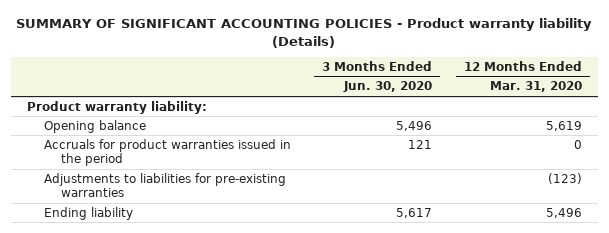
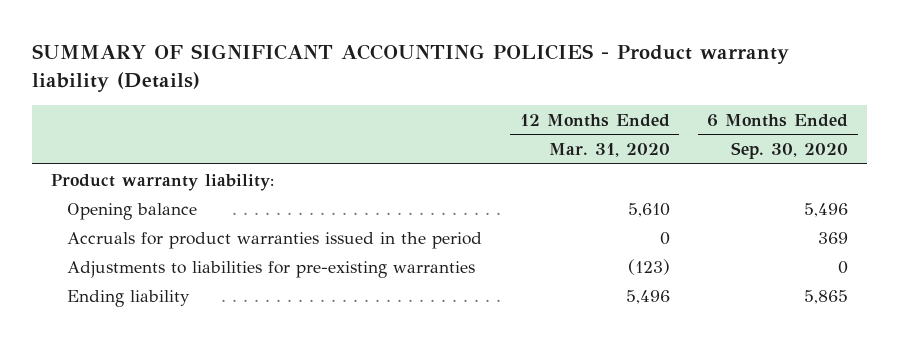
- | 3 Months Ended Jun. 30, 2020 | 12 Months Ended Mar. 31, 2020
+ | 12 Months Ended Mar. 31, 2020 | 6 Months Ended Sep. 30, 2020
- Opening balance | 5,496 | 5,619
+ Opening balance | 5,610 | 5,496

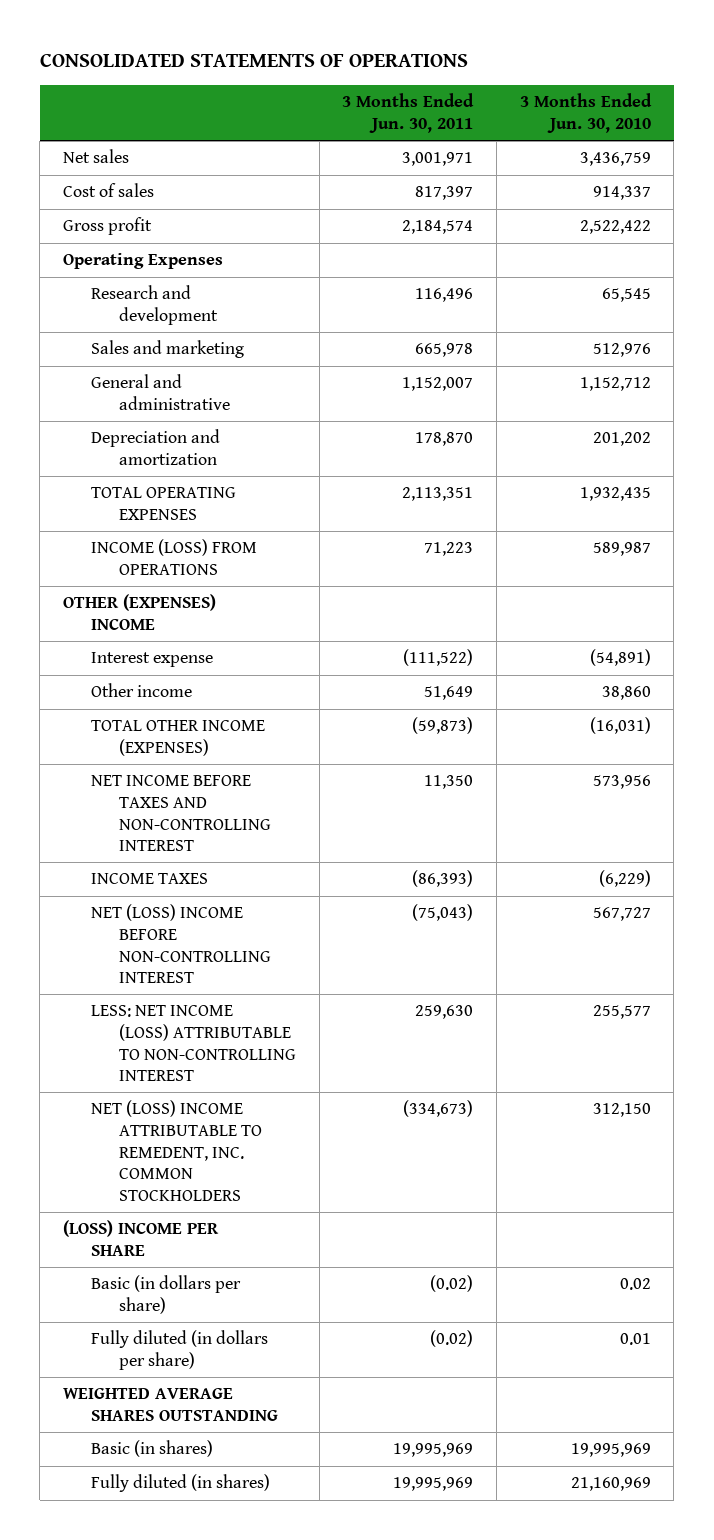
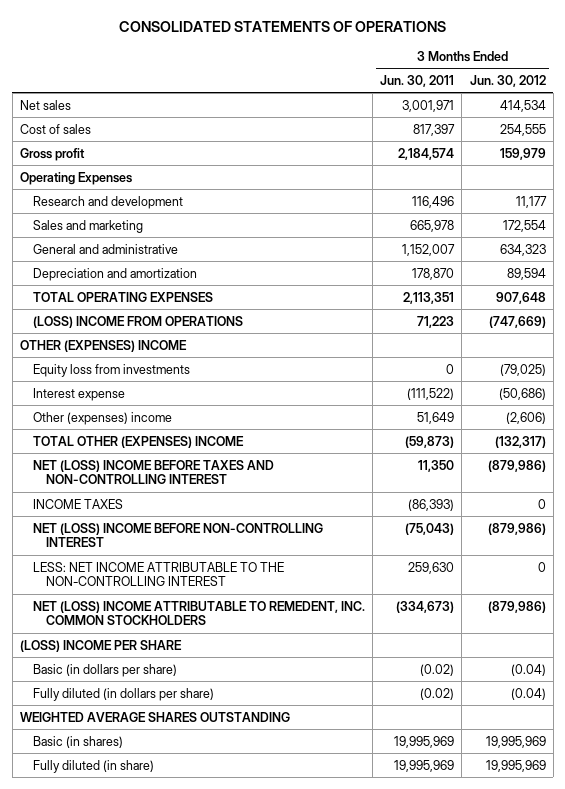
- | 3 Months Ended Jun. 30, 2011 | 3 Months Ended Jun. 30, 2010
+ | 3 Months Ended Jun. 30, 2011 | 3 Months Ended Jun. 30, 2012
- INCOME (LOSS) FROM OPERATIONS | 71,223 | 589,987
+ (LOSS) INCOME FROM OPERATIONS | 71,223 | (747,669)
+ Equity loss from investments | 0 | (79,025)
- Other income | 51,649 | 38,860
- TOTAL OTHER INCOME (EXPENSES) | (59,873) | (16,031)
- NET INCOME BEFORE TAXES AND NON-CONTROLLING INTEREST | 11,350 | 573,956
+ Other (expenses) income | 51,649 | (2,606)
+ TOTAL OTHER (EXPENSES) INCOME | (59,873) | (132,317)
+ NET (LOSS) INCOME BEFORE TAXES AND NON-CONTROLLING INTEREST | 11,350 | (879,986)
- LESS: NET INCOME (LOSS) ATTRIBUTABLE TO NON-CONTROLLING INTEREST | 259,630 | 255,577
+ LESS: NET INCOME ATTRIBUTABLE TO THE NON-CONTROLLING INTEREST | 259,630 | 0
- Fully diluted (in shares) | 19,995,969 | 21,160,969
+ Fully diluted (in share) | 19,995,969 | 19,995,969

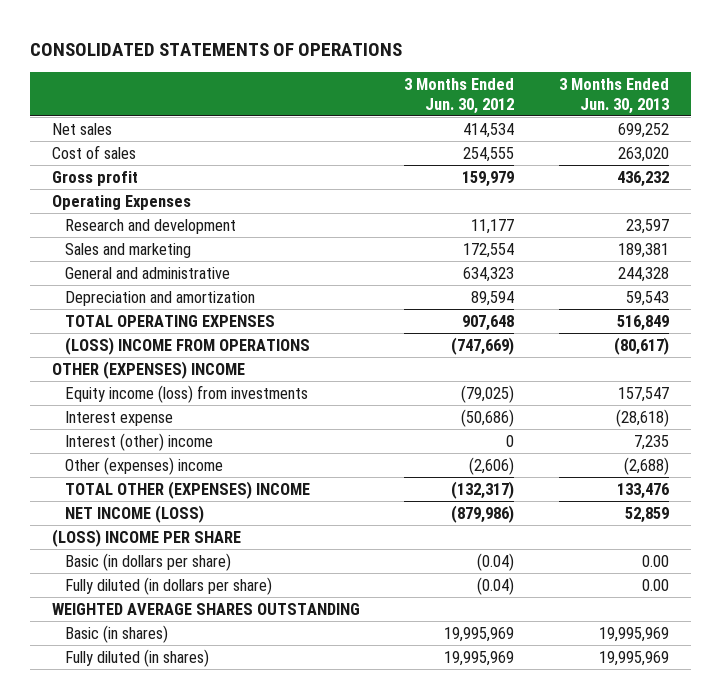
- | 3 Months Ended Jun. 30, 2011 | 3 Months Ended Jun. 30, 2012
+ | 3 Months Ended Jun. 30, 2012 | 3 Months Ended Jun. 30, 2013
- Equity loss from investments | 0 | (79,025)
+ Equity income (loss) from investments | (79,025) | 157,547
+ Interest (other) income | 0 | 7,235
- NET (LOSS) INCOME BEFORE TAXES AND NON-CONTROLLING INTEREST | 11,350 | (879,986)
- INCOME TAXES | (86,393) | 0
- NET (LOSS) INCOME BEFORE NON-CONTROLLING INTEREST | (75,043) | (879,986)
- LESS: NET INCOME ATTRIBUTABLE TO THE NON-CONTROLLING INTEREST | 259,630 | 0
- NET (LOSS) INCOME ATTRIBUTABLE TO REMEDENT, INC. COMMON STOCKHOLDERS | (334,673) | (879,986)
+ NET INCOME (LOSS) | (879,986) | 52,859
- Fully diluted (in share) | 19,995,969 | 19,995,969
+ Fully diluted (in shares) | 19,995,969 | 19,995,969

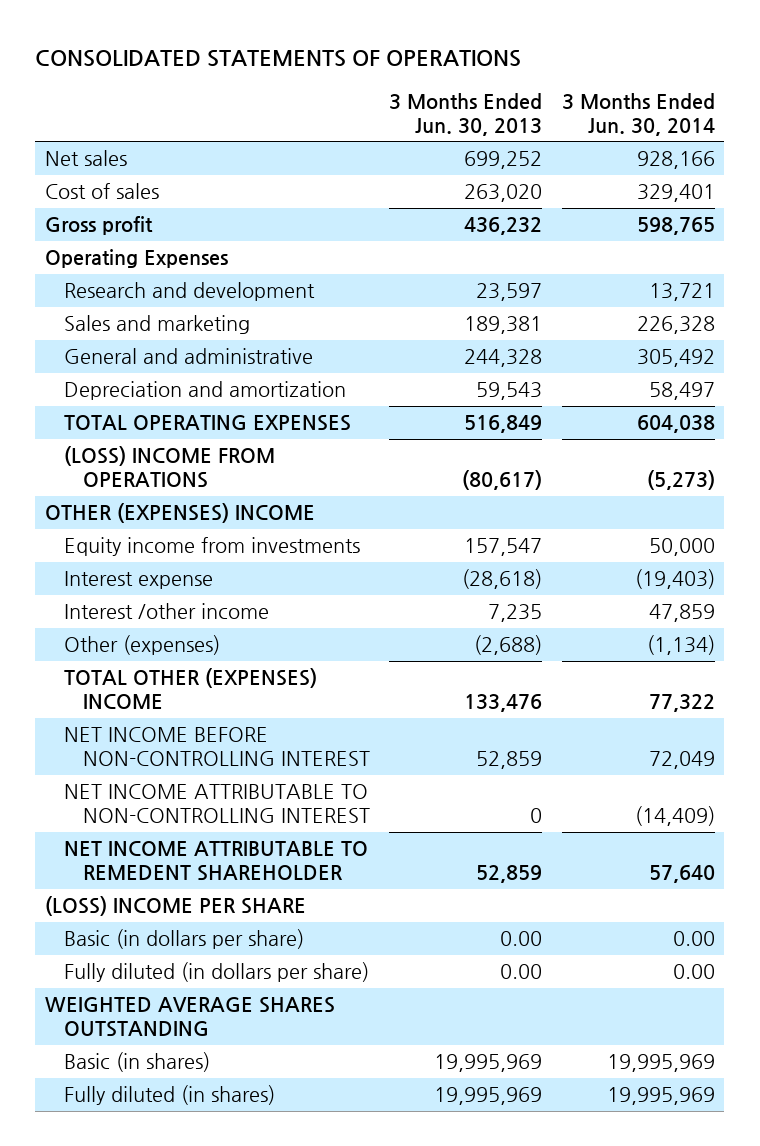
- | 3 Months Ended Jun. 30, 2012 | 3 Months Ended Jun. 30, 2013
+ | 3 Months Ended Jun. 30, 2013 | 3 Months Ended Jun. 30, 2014
- Equity income (loss) from investments | (79,025) | 157,547
+ Equity income from investments | 157,547 | 50,000
- Interest (other) income | 0 | 7,235
- Other (expenses) income | (2,606) | (2,688)
+ Interest /other income | 7,235 | 47,859
+ Other (expenses) | (2,688) | (1,134)
- NET INCOME (LOSS) | (879,986) | 52,859
+ NET INCOME BEFORE NON-CONTROLLING INTEREST | 52,859 | 72,049
+ NET INCOME ATTRIBUTABLE TO NON-CONTROLLING INTEREST | 0 | (14,409)
+ NET INCOME ATTRIBUTABLE TO REMEDENT SHAREHOLDER | 52,859 | 57,640

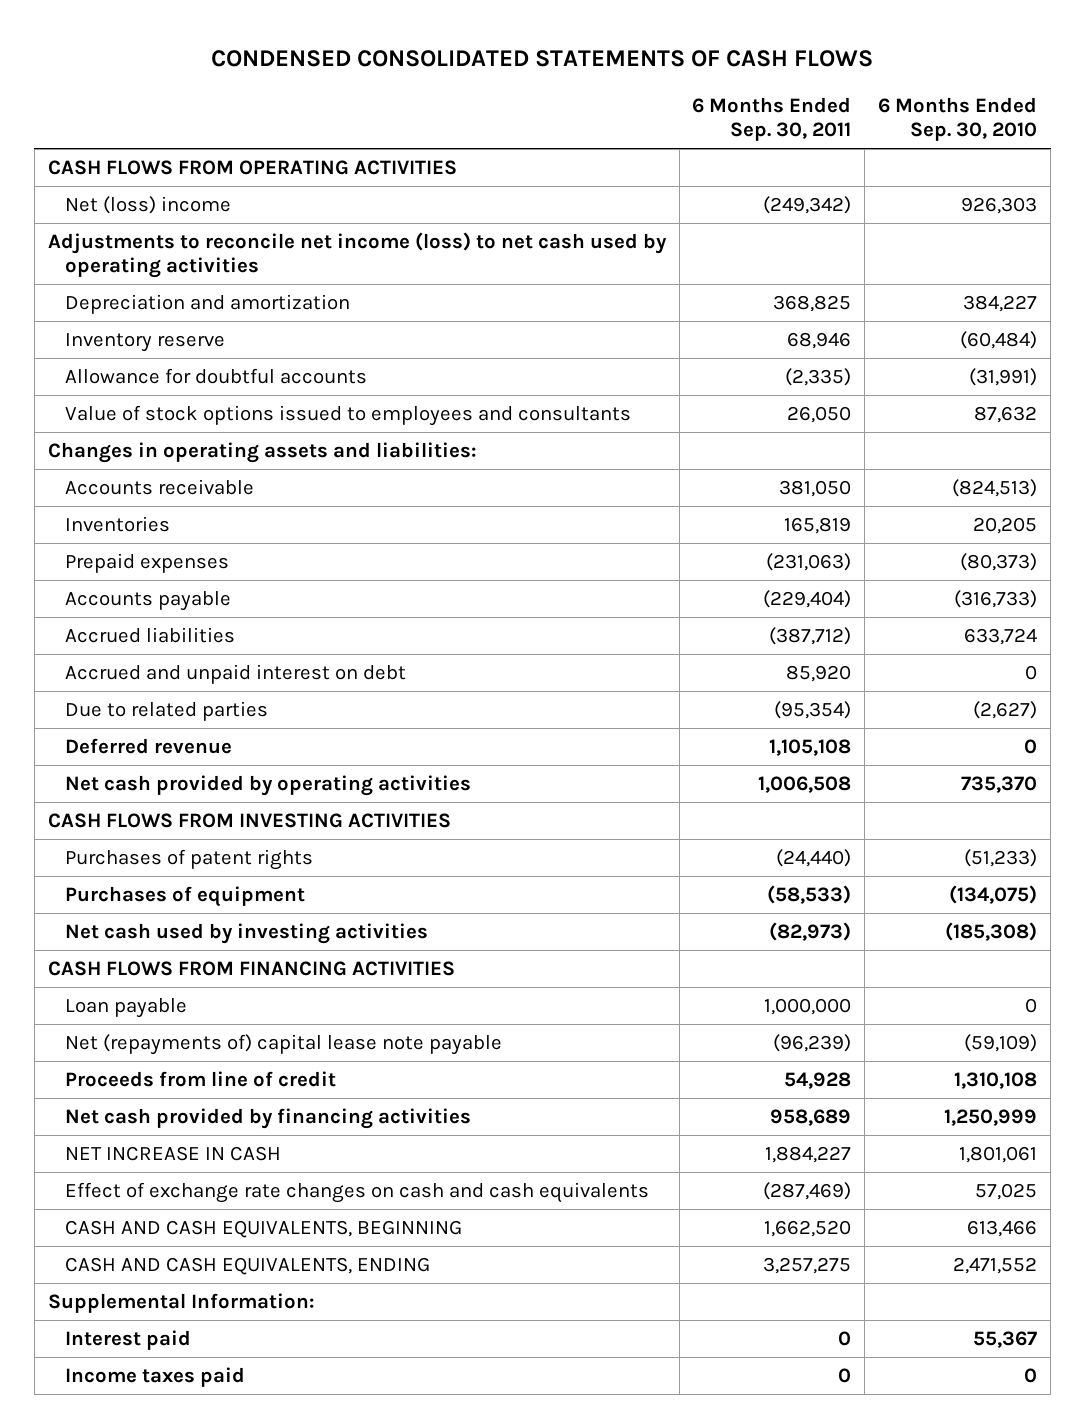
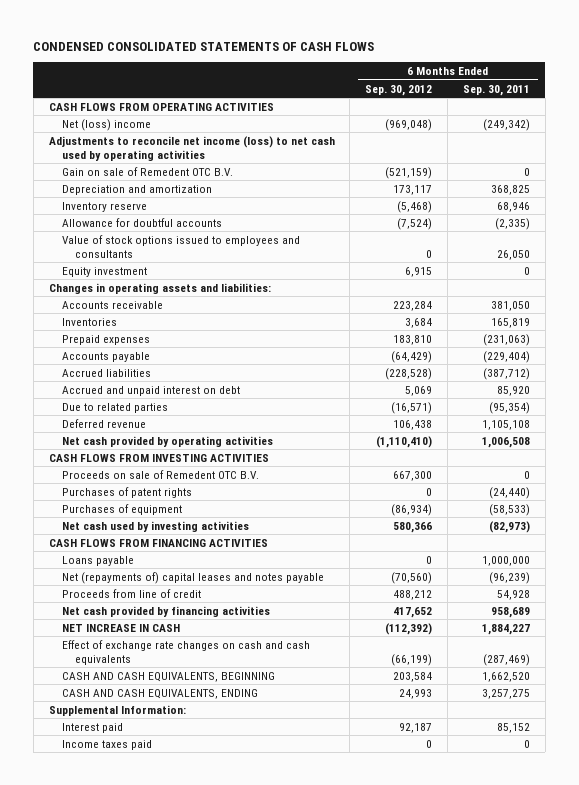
- | 6 Months Ended Sep. 30, 2011 | 6 Months Ended Sep. 30, 2010
+ | 6 Months Ended Sep. 30, 2012 | 6 Months Ended Sep. 30, 2011
+ Gain on sale of Remedent OTC B.V. | (521,159) | 0
+ Equity investment | 6,915 | 0
+ Proceeds on sale of Remedent OTC B.V. | 667,300 | 0
- Loan payable | 1,000,000 | 0
- Net (repayments of) capital lease note payable | (96,239) | (59,109)
+ Loans payable | 0 | 1,000,000
+ Net (repayments of) capital leases and notes payable | (70,560) | (96,239)
- Interest paid | 0 | 55,367
+ Interest paid | 92,187 | 85,152

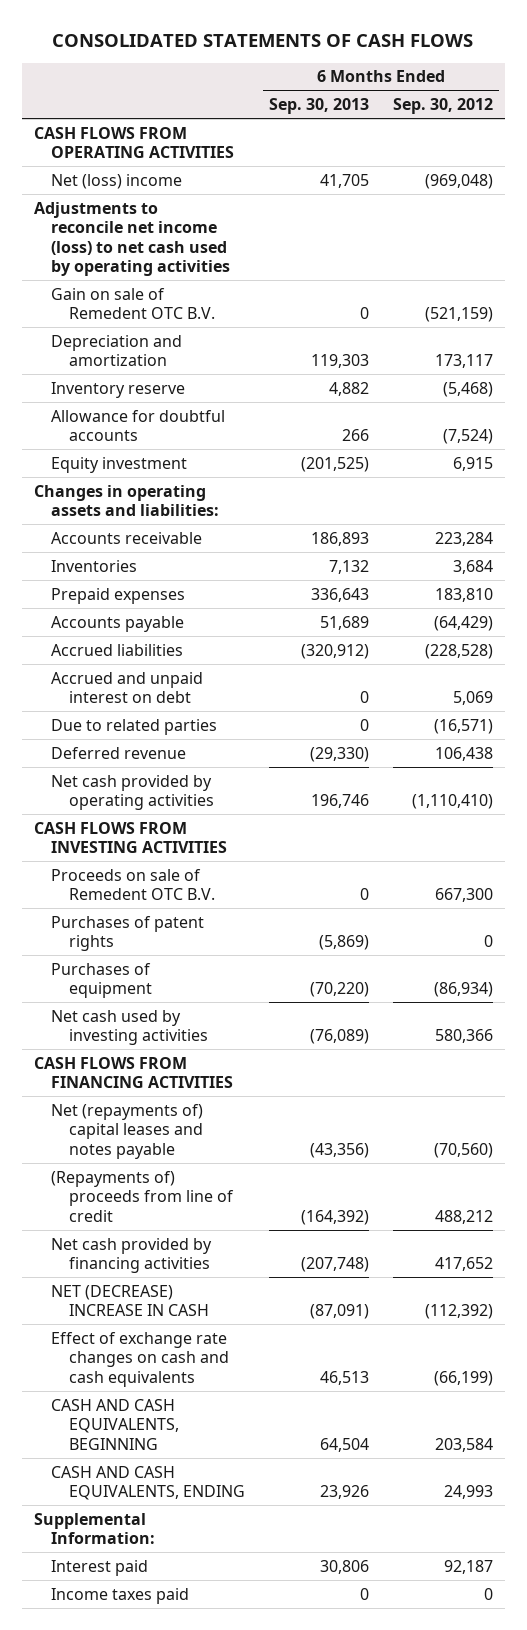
- CONDENSED CONSOLIDATED STATEMENTS OF CASH FLOWS
+ CONSOLIDATED STATEMENTS OF CASH FLOWS
- | 6 Months Ended Sep. 30, 2012 | 6 Months Ended Sep. 30, 2011
+ | 6 Months Ended Sep. 30, 2013 | 6 Months Ended Sep. 30, 2012
- Value of stock options issued to employees and consultants | 0 | 26,050
- Loans payable | 0 | 1,000,000
- Proceeds from line of credit | 488,212 | 54,928
+ (Repayments of) proceeds from line of credit | (164,392) | 488,212
- NET INCREASE IN CASH | (112,392) | 1,884,227
+ NET (DECREASE) INCREASE IN CASH | (87,091) | (112,392)

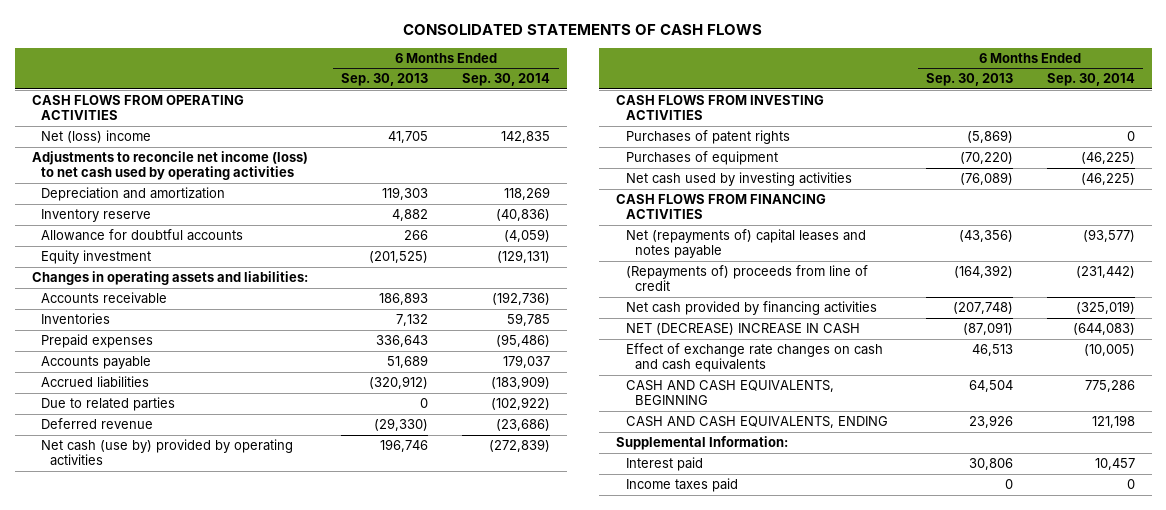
- | 6 Months Ended Sep. 30, 2013 | 6 Months Ended Sep. 30, 2012
+ | 6 Months Ended Sep. 30, 2013 | 6 Months Ended Sep. 30, 2014
- Gain on sale of Remedent OTC B.V. | 0 | (521,159)
- Accrued and unpaid interest on debt | 0 | 5,069
- Net cash provided by operating activities | 196,746 | (1,110,410)
+ Net cash (use by) provided by operating activities | 196,746 | (272,839)
- Proceeds on sale of Remedent OTC B.V. | 0 | 667,300

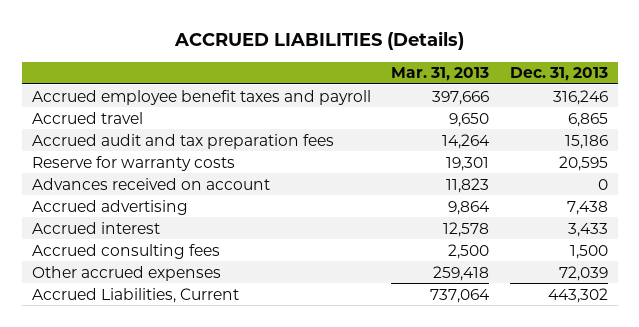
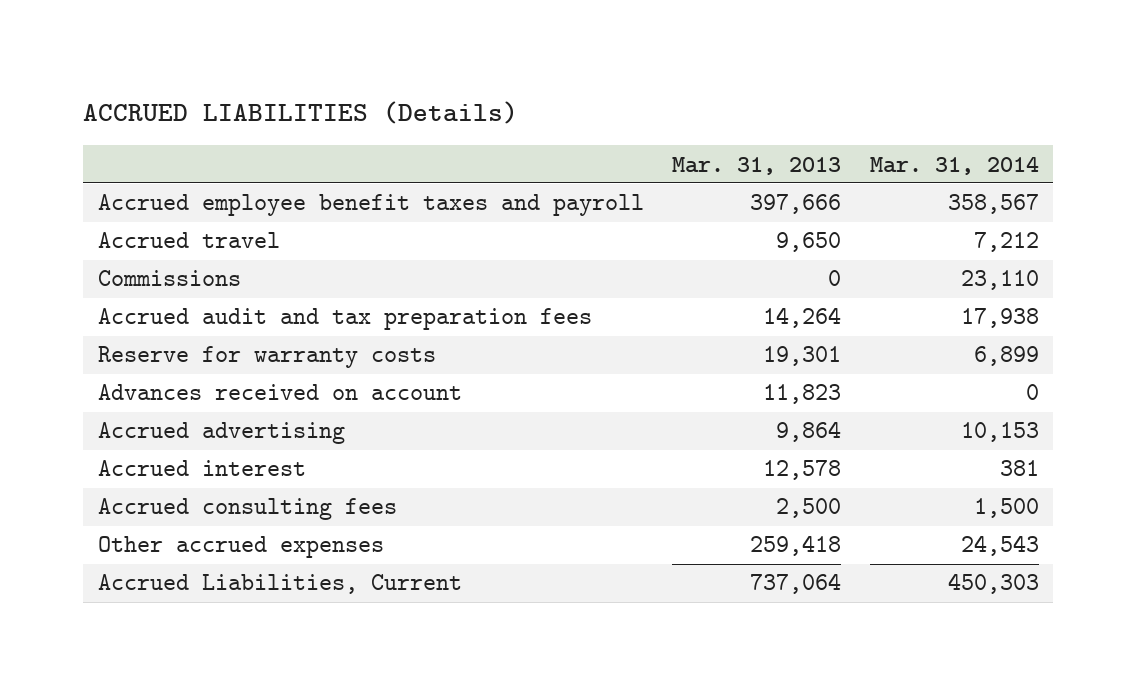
- | Mar. 31, 2013 | Dec. 31, 2013
+ | Mar. 31, 2013 | Mar. 31, 2014
+ Commissions | 0 | 23,110

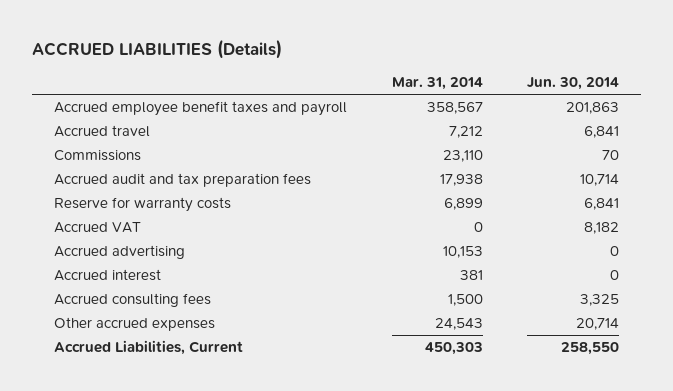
- | Mar. 31, 2013 | Mar. 31, 2014
+ | Mar. 31, 2014 | Jun. 30, 2014
- Advances received on account | 11,823 | 0
+ Accrued VAT | 0 | 8,182

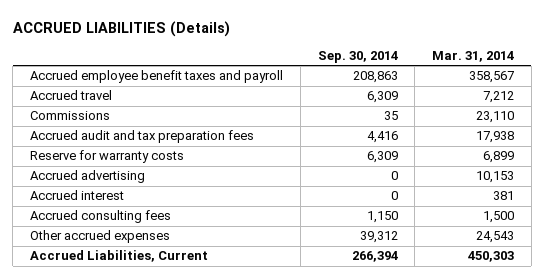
- | Mar. 31, 2014 | Jun. 30, 2014
+ | Sep. 30, 2014 | Mar. 31, 2014
- Accrued VAT | 0 | 8,182

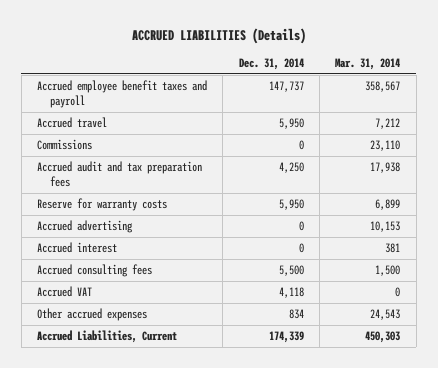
- | Sep. 30, 2014 | Mar. 31, 2014
+ | Dec. 31, 2014 | Mar. 31, 2014
+ Accrued VAT | 4,118 | 0

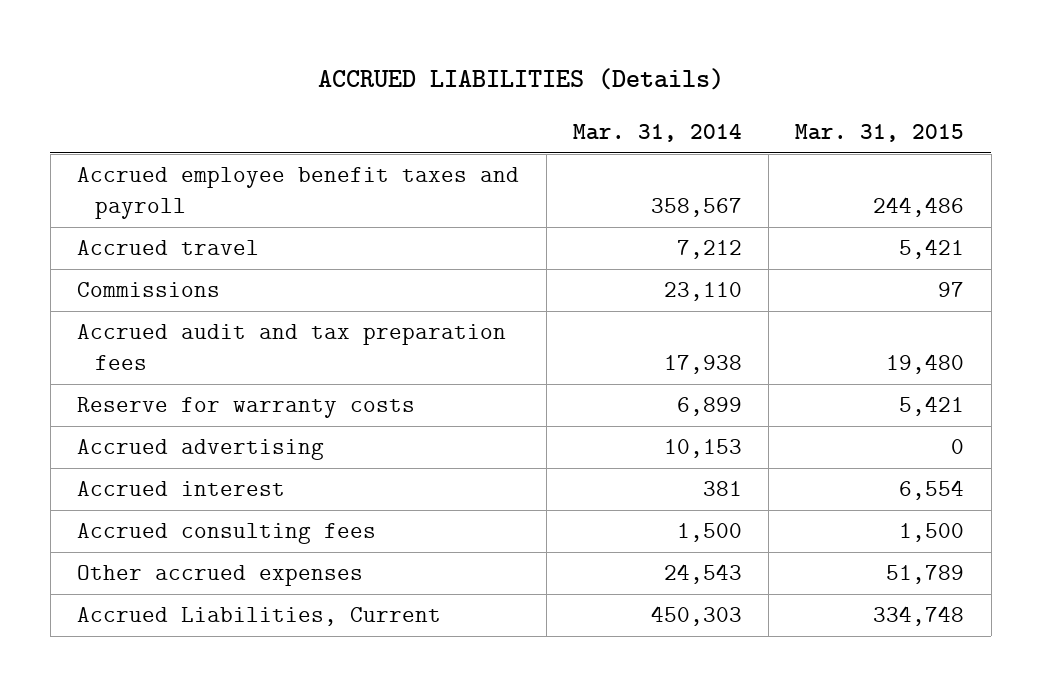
- | Dec. 31, 2014 | Mar. 31, 2014
+ | Mar. 31, 2014 | Mar. 31, 2015
- Accrued VAT | 4,118 | 0

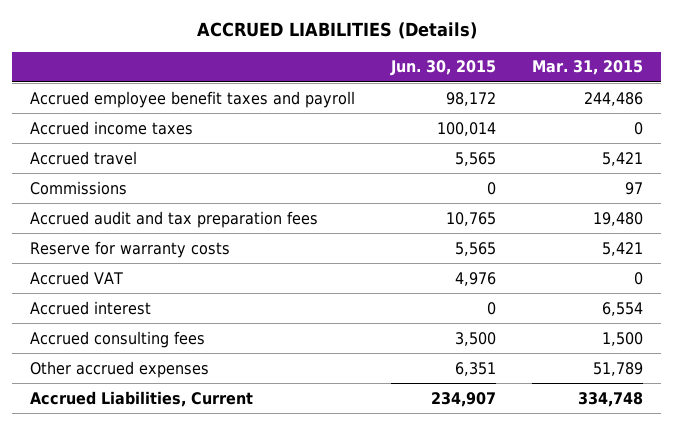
- | Mar. 31, 2014 | Mar. 31, 2015
+ | Jun. 30, 2015 | Mar. 31, 2015
+ Accrued income taxes | 100,014 | 0
- Accrued advertising | 10,153 | 0
+ Accrued VAT | 4,976 | 0

